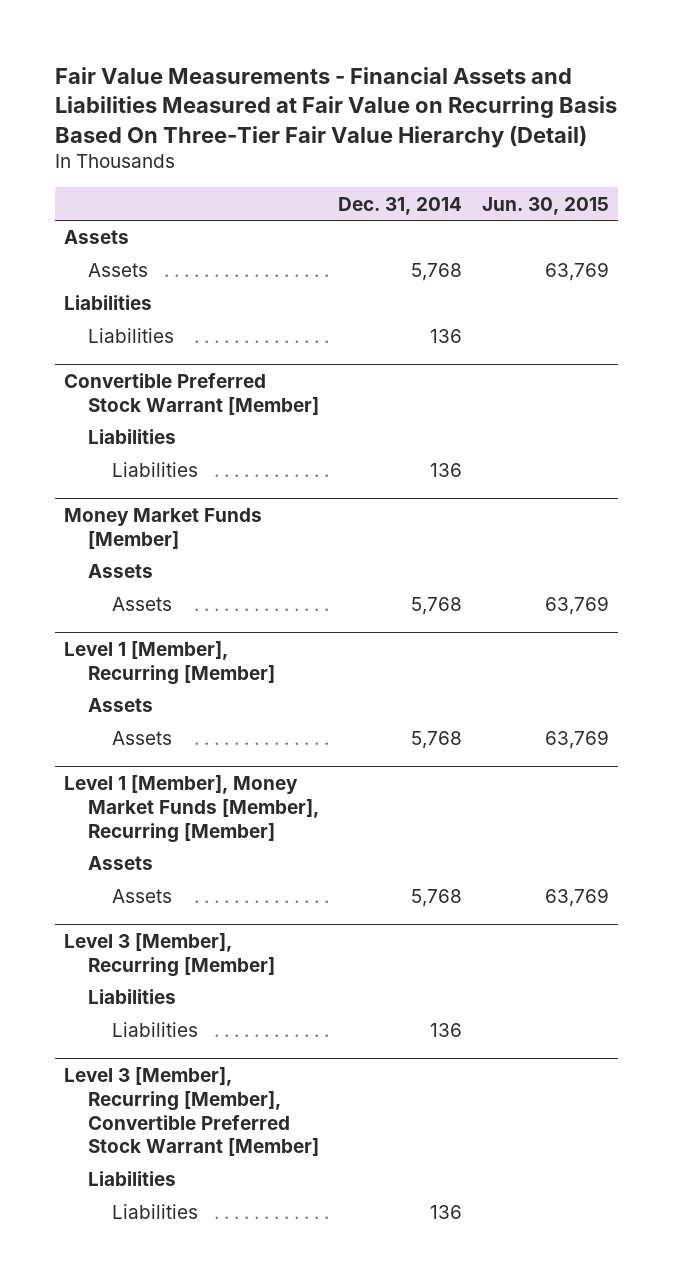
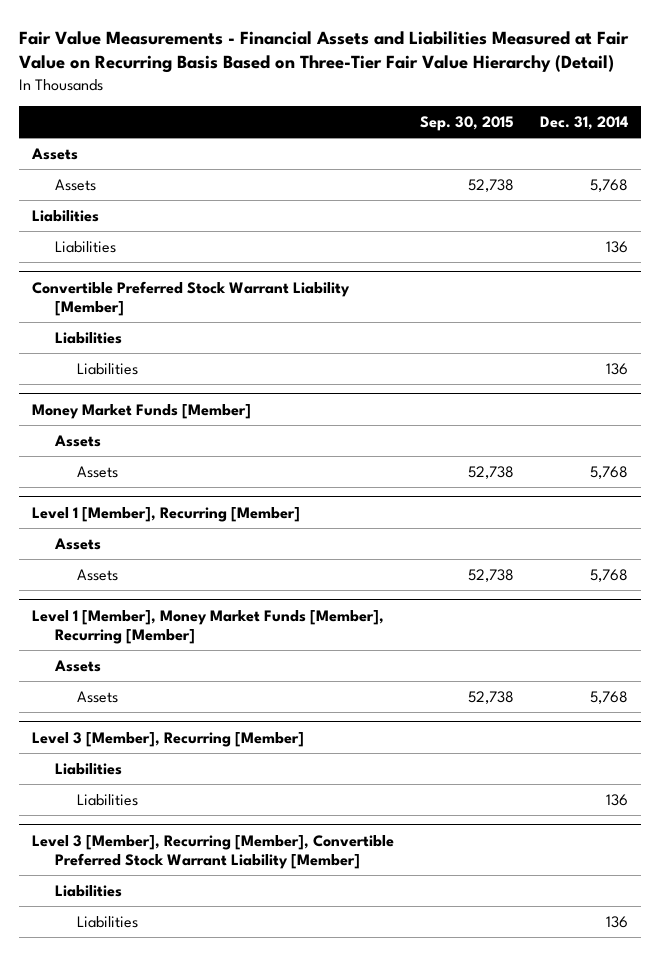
- Fair Value Measurements - Financial Assets and Liabilities Measured at Fair Value on Recurring Basis Based On Three-Tier Fair Value Hierarchy (Detail)
+ Fair Value Measurements - Financial Assets and Liabilities Measured at Fair Value on Recurring Basis Based on Three-Tier Fair Value Hierarchy (Detail)
- | Dec. 31, 2014 | Jun. 30, 2015
+ | Sep. 30, 2015 | Dec. 31, 2014
- Convertible Preferred Stock Warrant [Member]
+ Convertible Preferred Stock Warrant Liability [Member]
- Level 3 [Member], Recurring [Member], Convertible Preferred Stock Warrant [Member]
+ Level 3 [Member], Recurring [Member], Convertible Preferred Stock Warrant Liability [Member]

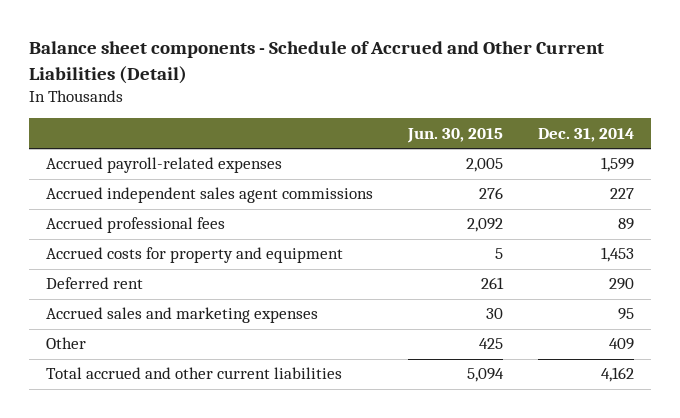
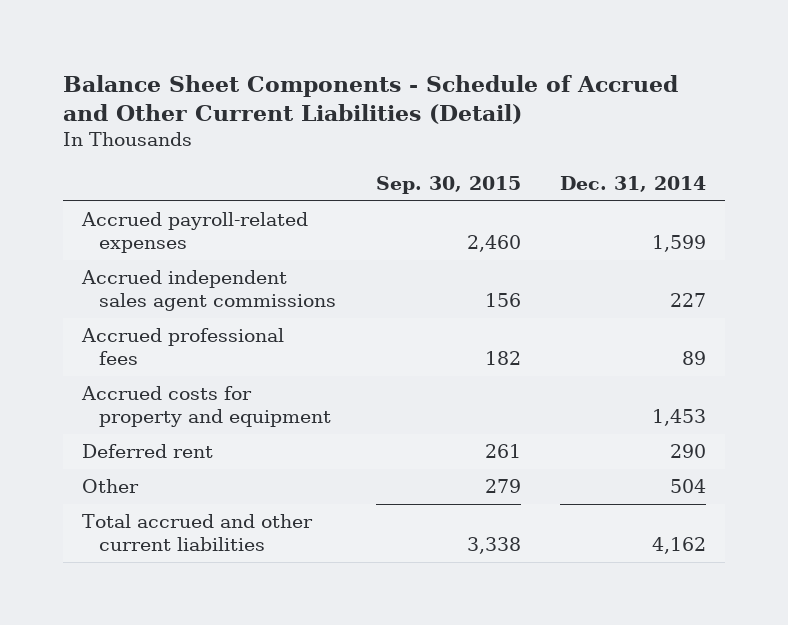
- Balance sheet components - Schedule of Accrued and Other Current Liabilities (Detail)
+ Balance Sheet Components - Schedule of Accrued and Other Current Liabilities (Detail)
- | Jun. 30, 2015 | Dec. 31, 2014
+ | Sep. 30, 2015 | Dec. 31, 2014
- Accrued sales and marketing expenses | 30 | 95
- Other | 425 | 409
+ Other | 279 | 504

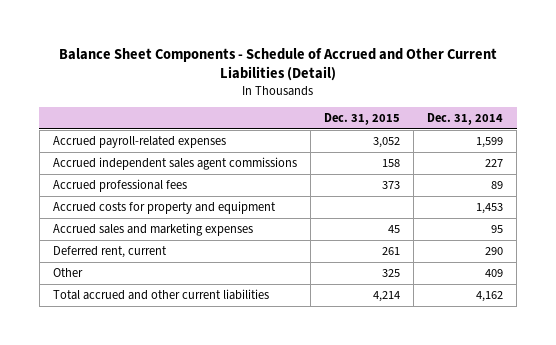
- | Sep. 30, 2015 | Dec. 31, 2014
+ | Dec. 31, 2015 | Dec. 31, 2014
- Deferred rent | 261 | 290
- Other | 279 | 504
+ Accrued sales and marketing expenses | 45 | 95
+ Deferred rent, current | 261 | 290
+ Other | 325 | 409

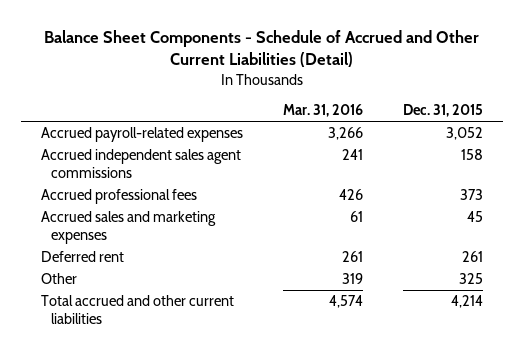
- | Dec. 31, 2015 | Dec. 31, 2014
+ | Mar. 31, 2016 | Dec. 31, 2015
- Accrued costs for property and equipment | | 1,453
- Deferred rent, current | 261 | 290
+ Deferred rent | 261 | 261

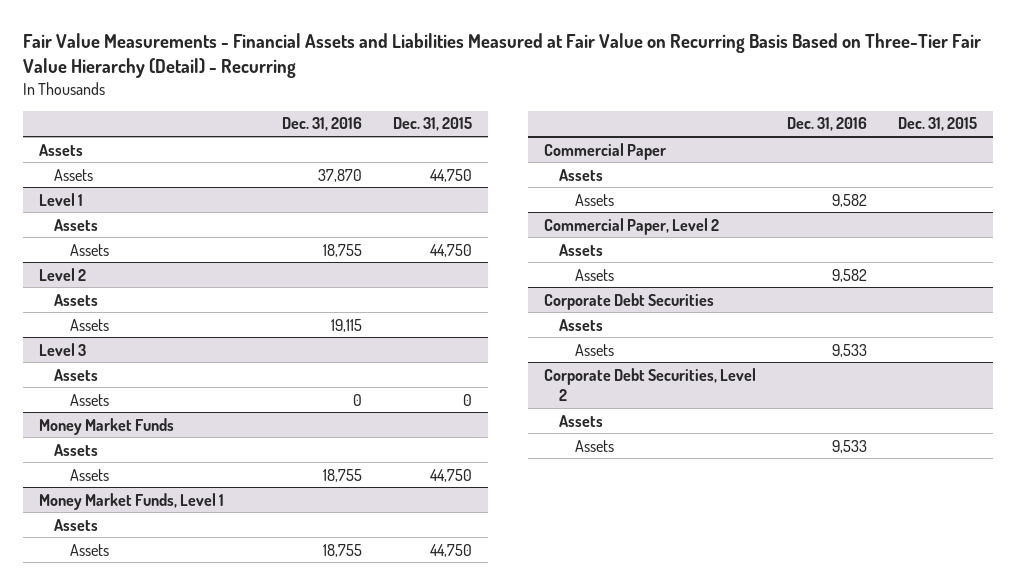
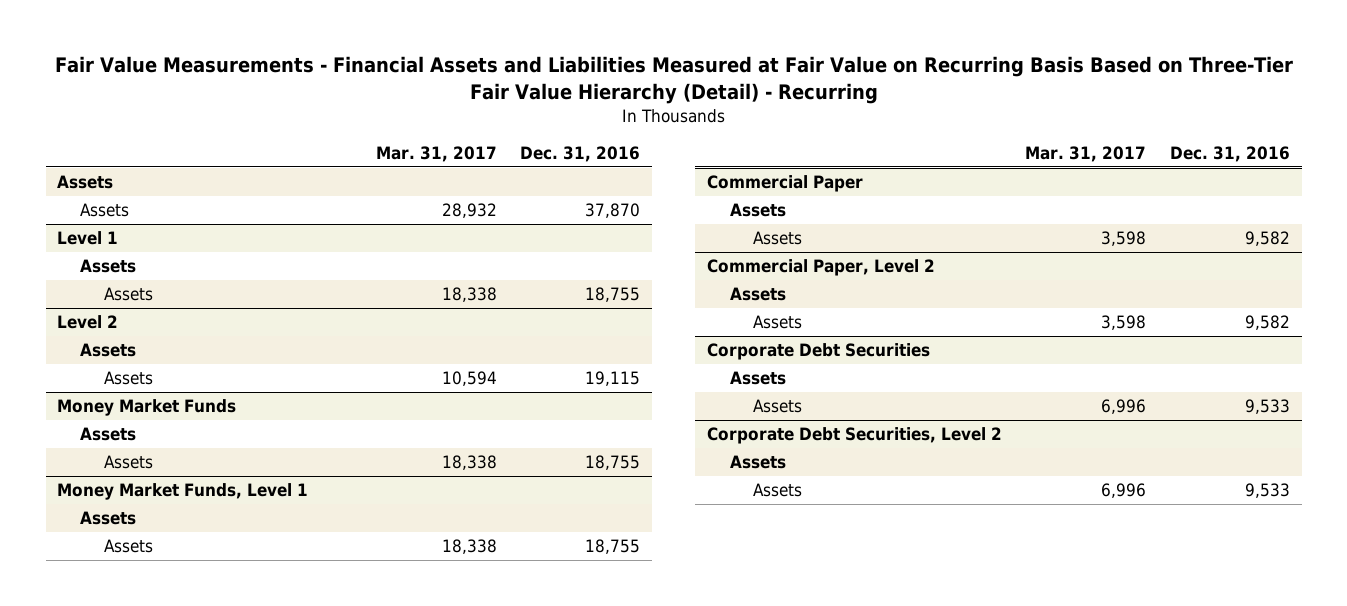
- | Dec. 31, 2016 | Dec. 31, 2015
+ | Mar. 31, 2017 | Dec. 31, 2016
- Level 3
- Assets
- Assets | 0 | 0

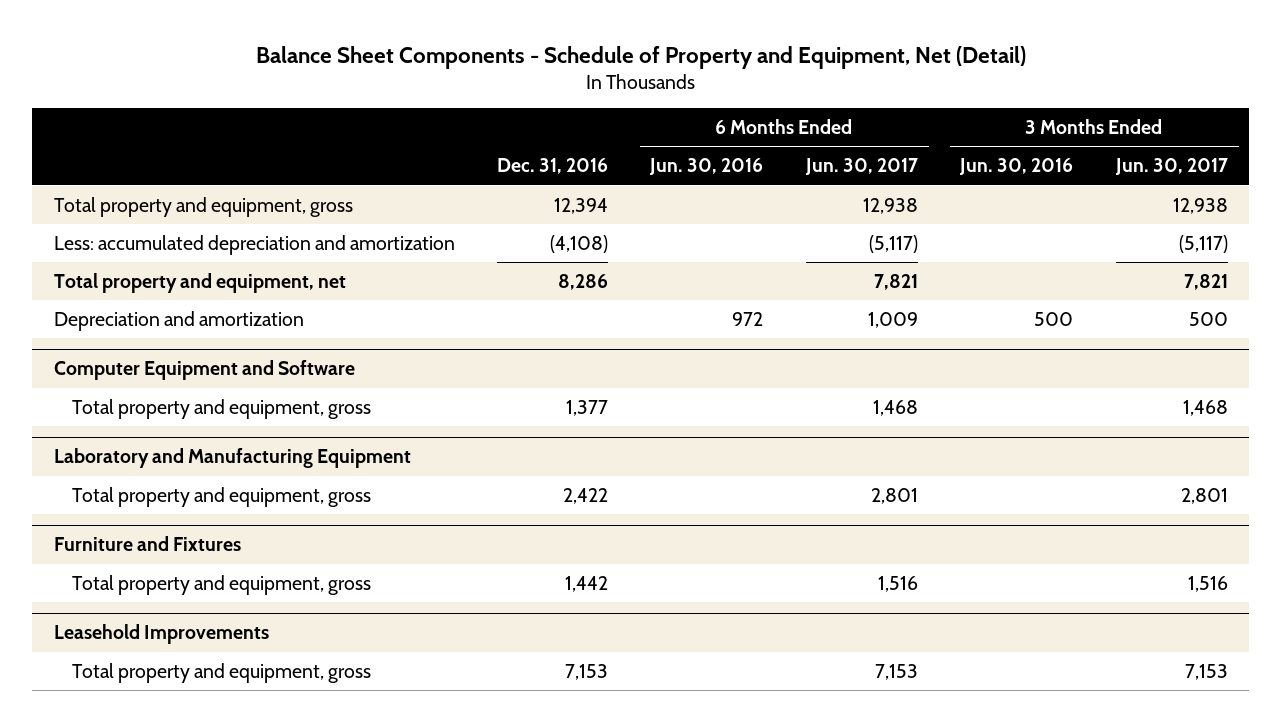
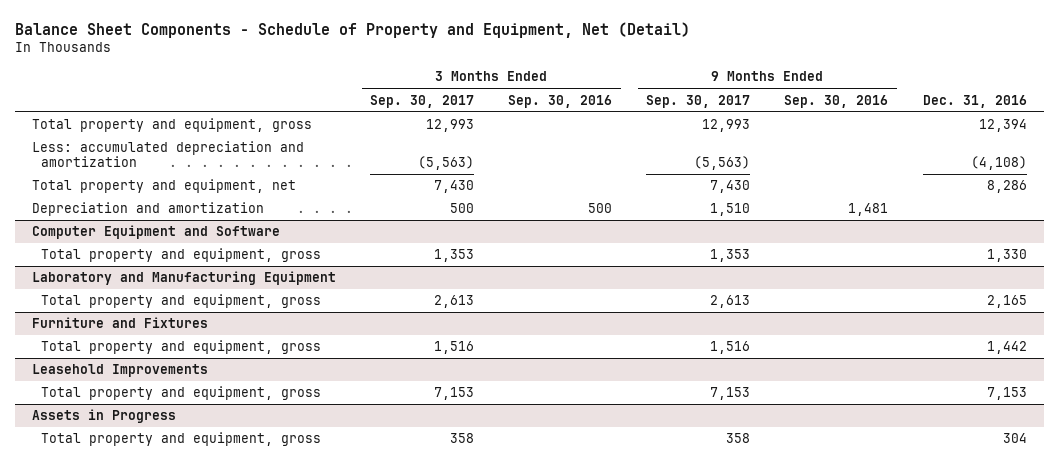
- | Dec. 31, 2016 | 6 Months Ended Jun. 30, 2016 | 6 Months Ended Jun. 30, 2017 | 3 Months Ended Jun. 30, 2016 | 3 Months Ended Jun. 30, 2017
+ | 3 Months Ended Sep. 30, 2017 | 3 Months Ended Sep. 30, 2016 | 9 Months Ended Sep. 30, 2017 | 9 Months Ended Sep. 30, 2016 | Dec. 31, 2016
@ Computer Equipment and Software
- Total property and equipment, gross | 1,377 | | 1,468 | | 1,468
+ Total property and equipment, gross | 1,353 | | 1,353 | | 1,330
@ Laboratory and Manufacturing Equipment
- Total property and equipment, gross | 2,422 | | 2,801 | | 2,801
+ Total property and equipment, gross | 2,613 | | 2,613 | | 2,165
+ Assets in Progress
+ Total property and equipment, gross | 358 | | 358 | | 304

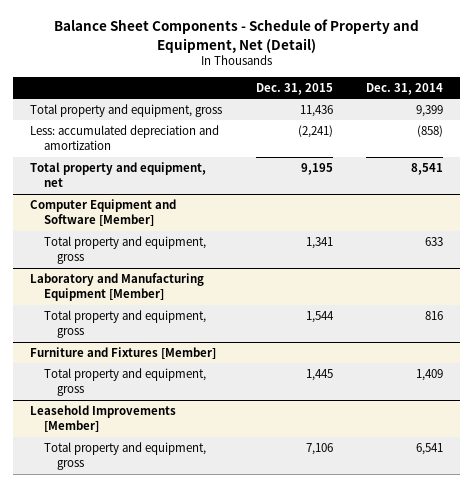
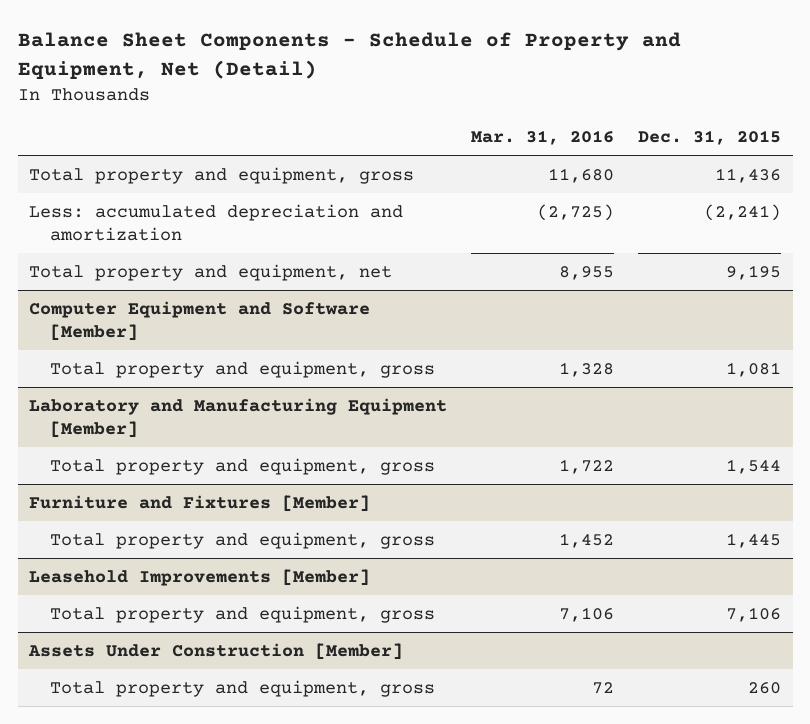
- | Dec. 31, 2015 | Dec. 31, 2014
+ | Mar. 31, 2016 | Dec. 31, 2015
@ Computer Equipment and Software [Member]
- Total property and equipment, gross | 1,341 | 633
+ Total property and equipment, gross | 1,328 | 1,081
+ Assets Under Construction [Member]
+ Total property and equipment, gross | 72 | 260

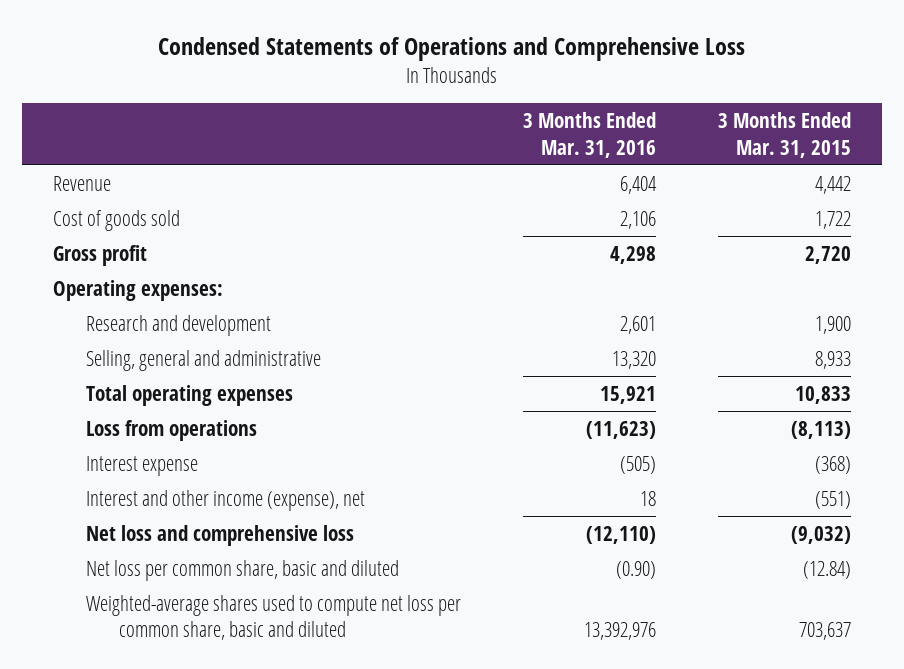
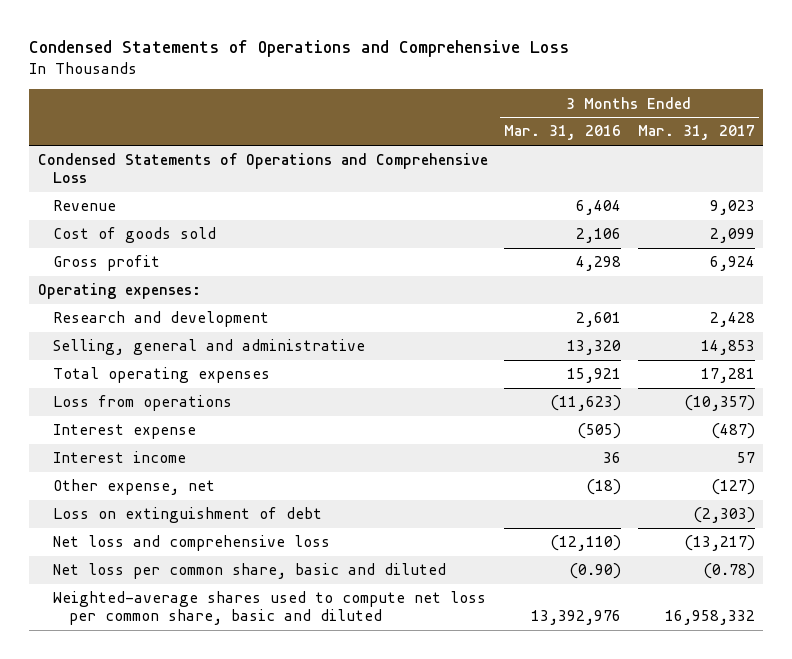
- | 3 Months Ended Mar. 31, 2016 | 3 Months Ended Mar. 31, 2015
+ | 3 Months Ended Mar. 31, 2016 | 3 Months Ended Mar. 31, 2017
+ Condensed Statements of Operations and Comprehensive Loss
- Interest and other income (expense), net | 18 | (551)
+ Interest income | 36 | 57
+ Other expense, net | (18) | (127)
+ Loss on extinguishment of debt | | (2,303)

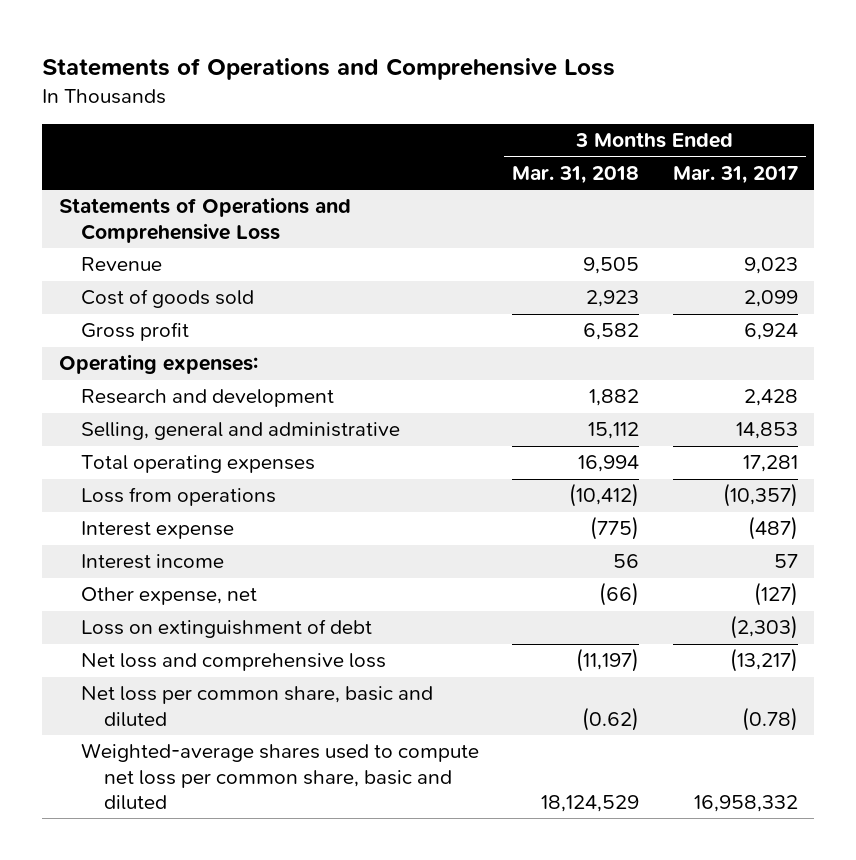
- Condensed Statements of Operations and Comprehensive Loss
+ Statements of Operations and Comprehensive Loss
- | 3 Months Ended Mar. 31, 2016 | 3 Months Ended Mar. 31, 2017
+ | 3 Months Ended Mar. 31, 2018 | 3 Months Ended Mar. 31, 2017
- Condensed Statements of Operations and Comprehensive Loss
+ Statements of Operations and Comprehensive Loss

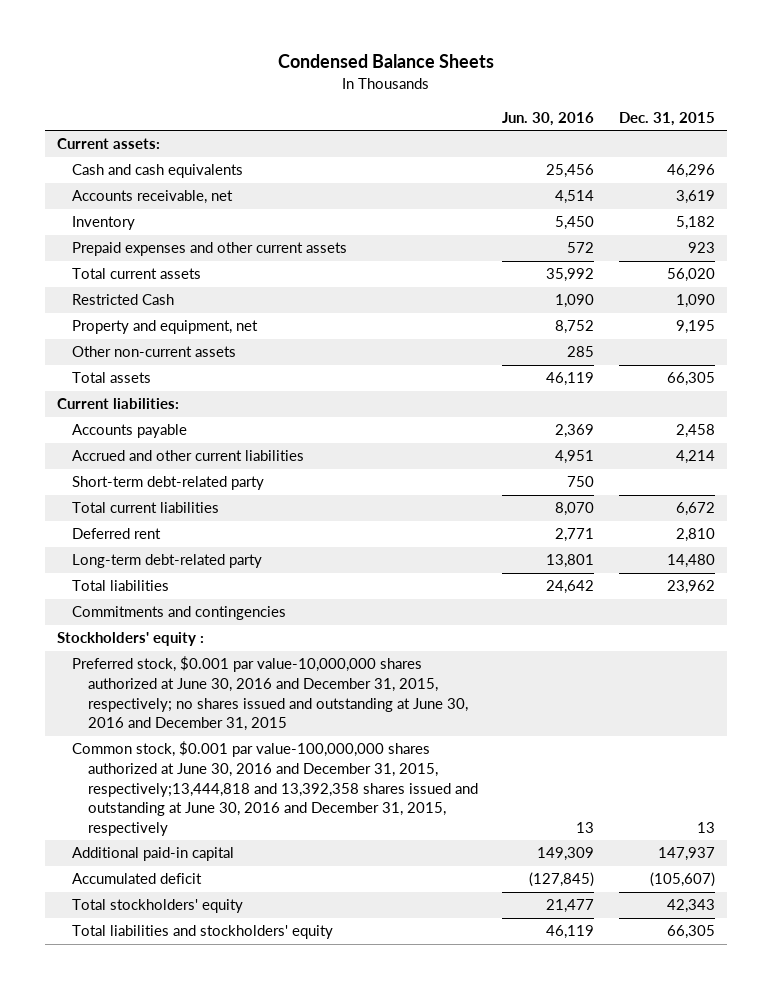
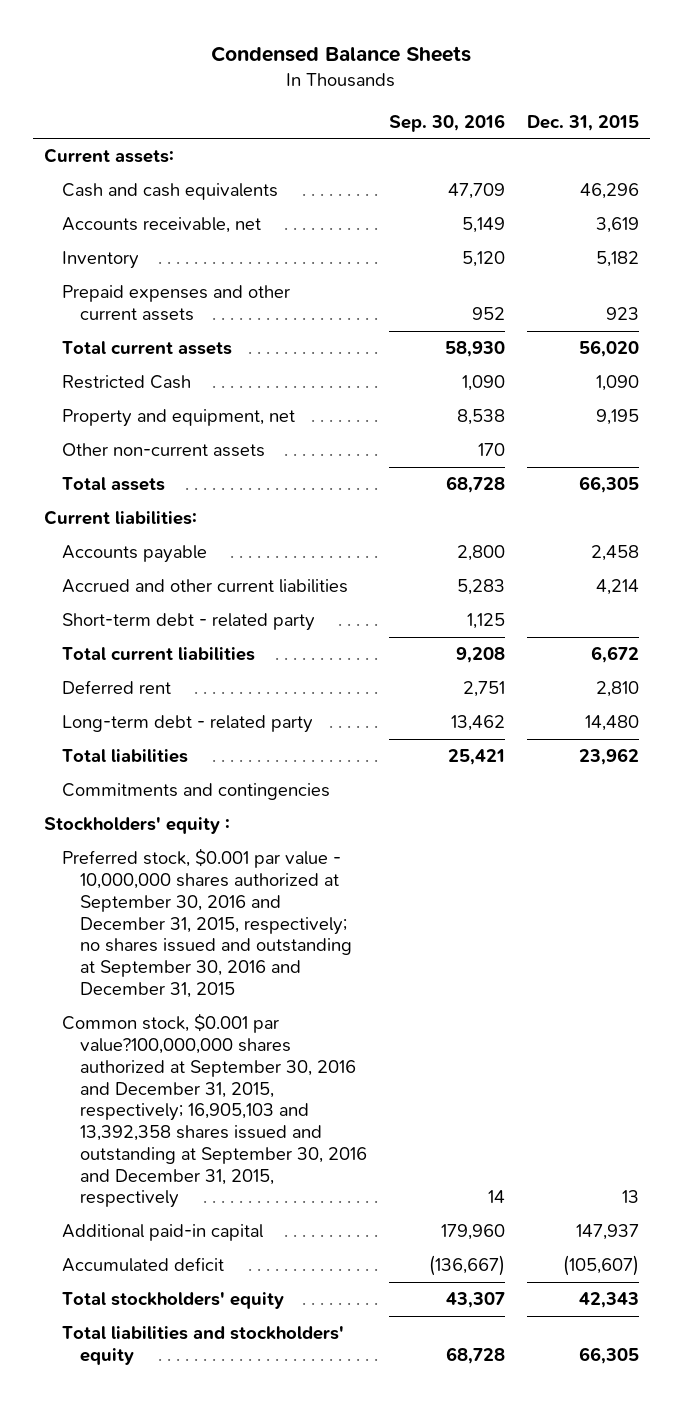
- | Jun. 30, 2016 | Dec. 31, 2015
+ | Sep. 30, 2016 | Dec. 31, 2015
- Short-term debt-related party | 750 |
+ Short-term debt - related party | 1,125 |
- Long-term debt-related party | 13,801 | 14,480
+ Long-term debt - related party | 13,462 | 14,480
- Preferred stock, $0.001 par value-10,000,000 shares authorized at June 30, 2016 and December 31, 2015, respectively; no shares issued and outstanding at June 30, 2016 and December 31, 2015
- Common stock, $0.001 par value-100,000,000 shares authorized at June 30, 2016 and December 31, 2015, respectively;13,444,818 and 13,392,358 shares issued and outstanding at June 30, 2016 and December 31, 2015, respectively | 13 | 13
+ Preferred stock, $0.001 par value - 10,000,000 shares authorized at September 30, 2016 and December 31, 2015, respectively; no shares issued and outstanding at September 30, 2016 and December 31, 2015
+ Common stock, $0.001 par value?100,000,000 shares authorized at September 30, 2016 and December 31, 2015, respectively; 16,905,103 and 13,392,358 shares issued and outstanding at September 30, 2016 and December 31, 2015, respectively | 14 | 13

